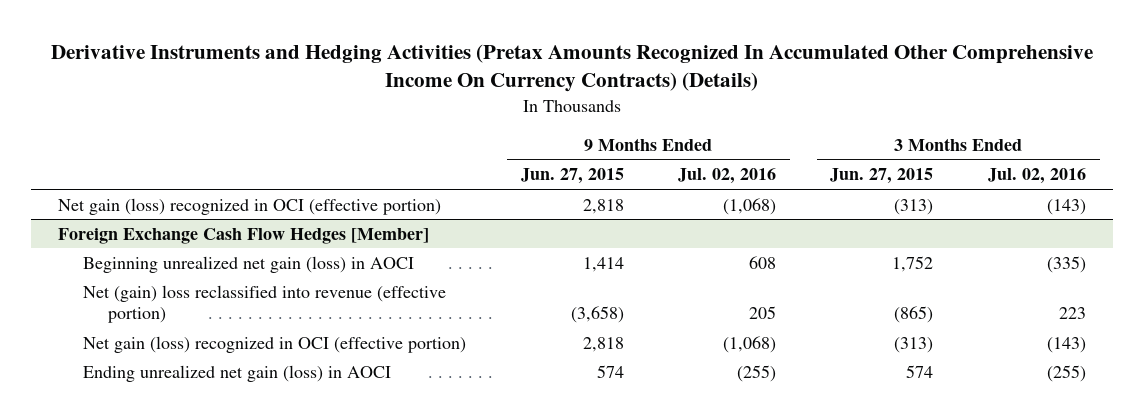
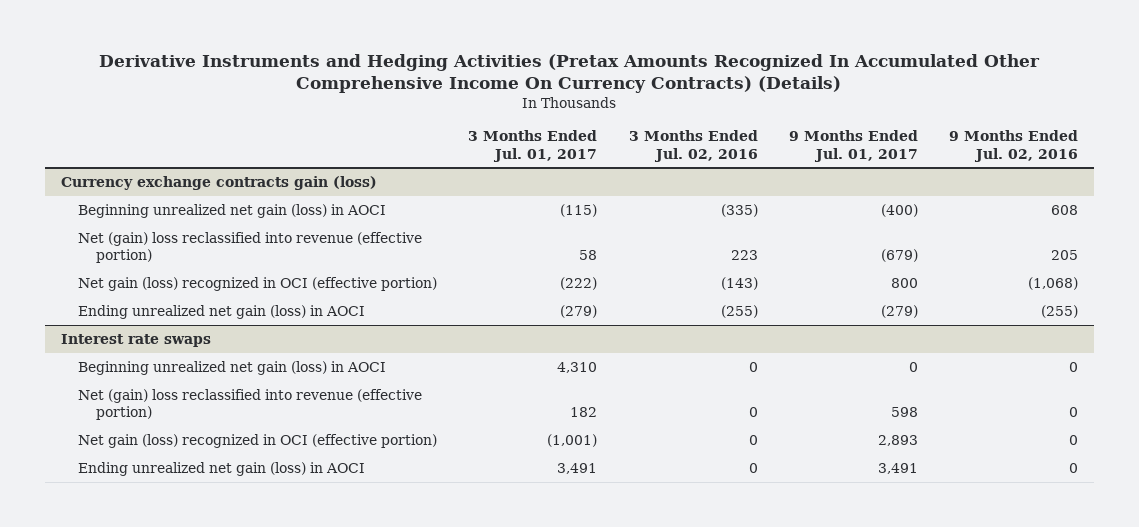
- | 9 Months Ended Jun. 27, 2015 | 9 Months Ended Jul. 02, 2016 | 3 Months Ended Jun. 27, 2015 | 3 Months Ended Jul. 02, 2016
+ | 3 Months Ended Jul. 01, 2017 | 3 Months Ended Jul. 02, 2016 | 9 Months Ended Jul. 01, 2017 | 9 Months Ended Jul. 02, 2016
- Net gain (loss) recognized in OCI (effective portion) | 2,818 | (1,068) | (313) | (143)
- Foreign Exchange Cash Flow Hedges [Member]
+ Currency exchange contracts gain (loss)
+ Interest rate swaps
+ Beginning unrealized net gain (loss) in AOCI | 4,310 | 0 | 0 | 0
+ Net (gain) loss reclassified into revenue (effective portion) | 182 | 0 | 598 | 0
+ Net gain (loss) recognized in OCI (effective portion) | (1,001) | 0 | 2,893 | 0
+ Ending unrealized net gain (loss) in AOCI | 3,491 | 0 | 3,491 | 0

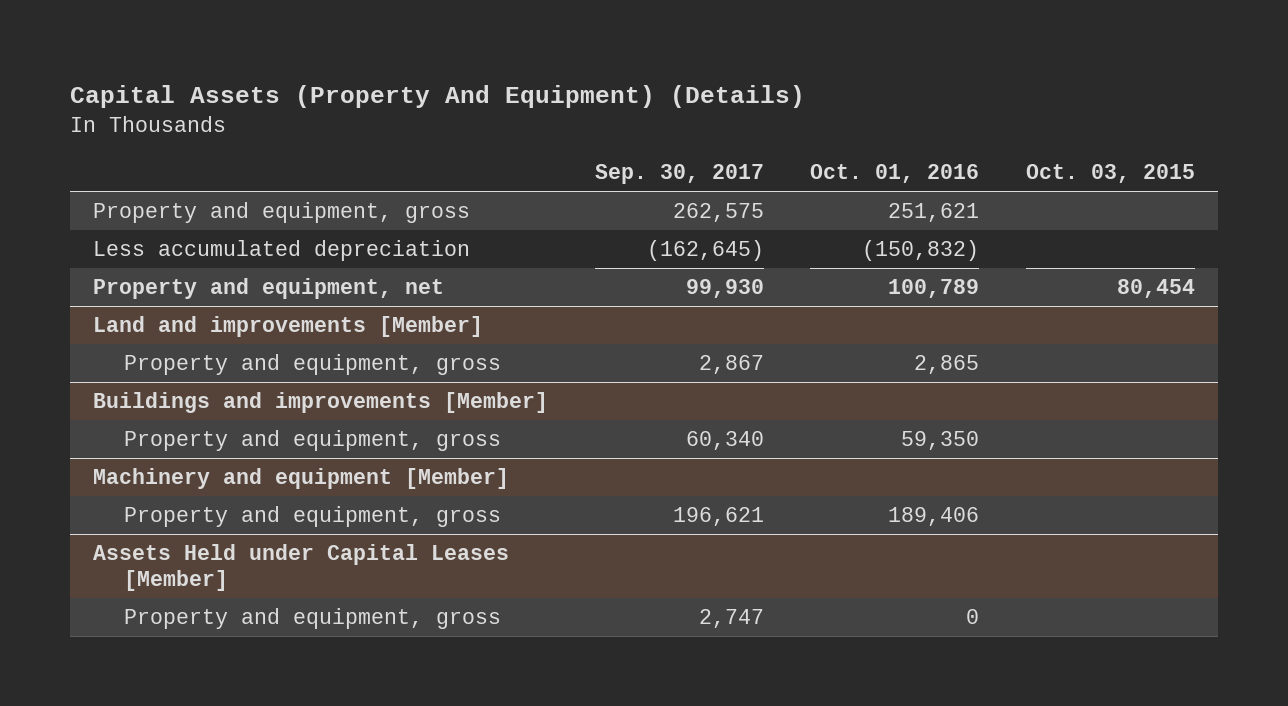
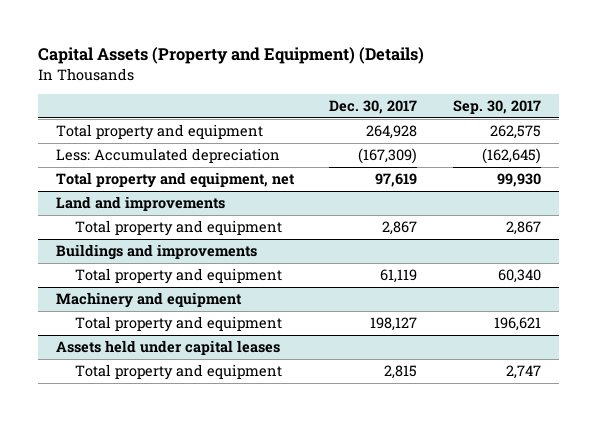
- Capital Assets (Property And Equipment) (Details)
+ Capital Assets (Property and Equipment) (Details)
- | Sep. 30, 2017 | Oct. 01, 2016 | Oct. 03, 2015
+ | Dec. 30, 2017 | Sep. 30, 2017
- Property and equipment, gross | 262,575 | 251,621 |
- Less accumulated depreciation | (162,645) | (150,832) |
- Property and equipment, net | 99,930 | 100,789 | 80,454
- Land and improvements [Member]
- Property and equipment, gross | 2,867 | 2,865 |
- Buildings and improvements [Member]
- Property and equipment, gross | 60,340 | 59,350 |
- Machinery and equipment [Member]
- Property and equipment, gross | 196,621 | 189,406 |
- Assets Held under Capital Leases [Member]
- Property and equipment, gross | 2,747 | 0 |
+ Total property and equipment | 264,928 | 262,575
+ Less: Accumulated depreciation | (167,309) | (162,645)
+ Total property and equipment, net | 97,619 | 99,930
+ Land and improvements
+ Total property and equipment | 2,867 | 2,867
+ Buildings and improvements
+ Total property and equipment | 61,119 | 60,340
+ Machinery and equipment
+ Total property and equipment | 198,127 | 196,621
+ Assets held under capital leases
+ Total property and equipment | 2,815 | 2,747

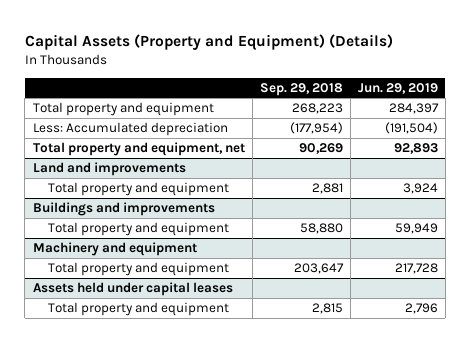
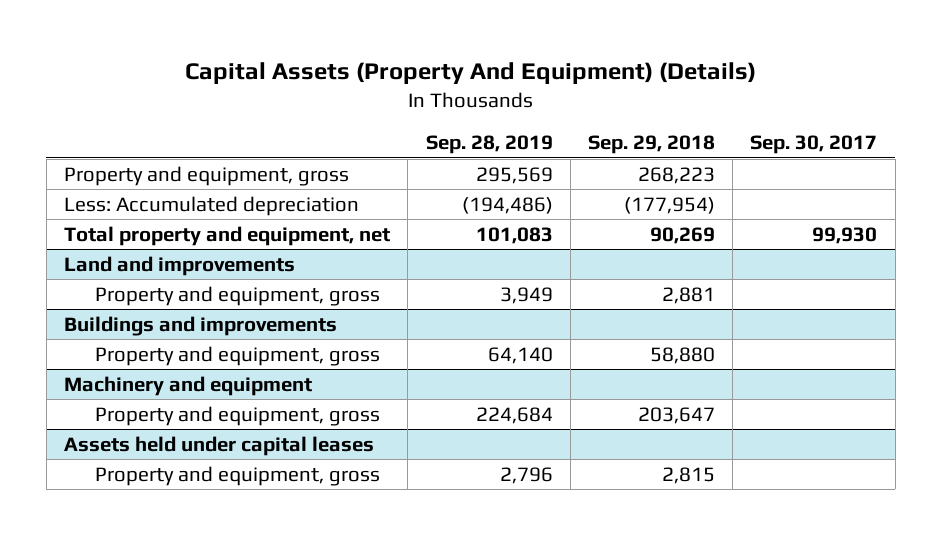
- Capital Assets (Property and Equipment) (Details)
+ Capital Assets (Property And Equipment) (Details)
- | Sep. 29, 2018 | Jun. 29, 2019
+ | Sep. 28, 2019 | Sep. 29, 2018 | Sep. 30, 2017
- Total property and equipment | 268,223 | 284,397
+ Property and equipment, gross | 295,569 | 268,223 |
@ Land and improvements
- Total property and equipment | 2,881 | 3,924
+ Property and equipment, gross | 3,949 | 2,881 |
@ Buildings and improvements
- Total property and equipment | 58,880 | 59,949
+ Property and equipment, gross | 64,140 | 58,880 |
@ Machinery and equipment
- Total property and equipment | 203,647 | 217,728
+ Property and equipment, gross | 224,684 | 203,647 |
@ Assets held under capital leases
- Total property and equipment | 2,815 | 2,796
+ Property and equipment, gross | 2,796 | 2,815 |

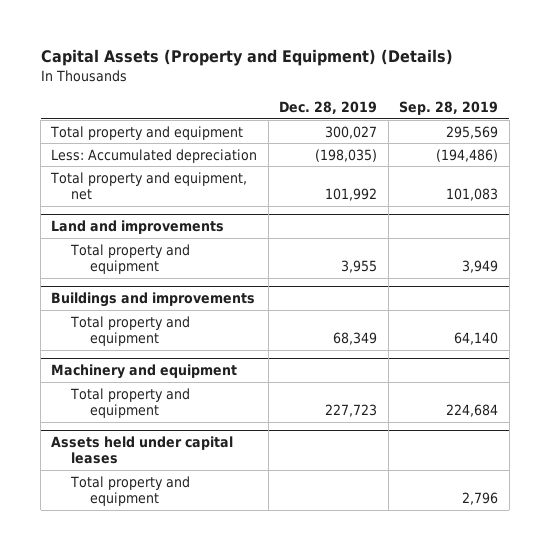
- Capital Assets (Property And Equipment) (Details)
+ Capital Assets (Property and Equipment) (Details)
- | Sep. 28, 2019 | Sep. 29, 2018 | Sep. 30, 2017
+ | Dec. 28, 2019 | Sep. 28, 2019
- Property and equipment, gross | 295,569 | 268,223 |
+ Total property and equipment | 300,027 | 295,569
@ Land and improvements
- Property and equipment, gross | 3,949 | 2,881 |
+ Total property and equipment | 3,955 | 3,949
@ Buildings and improvements
- Property and equipment, gross | 64,140 | 58,880 |
+ Total property and equipment | 68,349 | 64,140
@ Machinery and equipment
- Property and equipment, gross | 224,684 | 203,647 |
+ Total property and equipment | 227,723 | 224,684
@ Assets held under capital leases
- Property and equipment, gross | 2,796 | 2,815 |
+ Total property and equipment | | 2,796

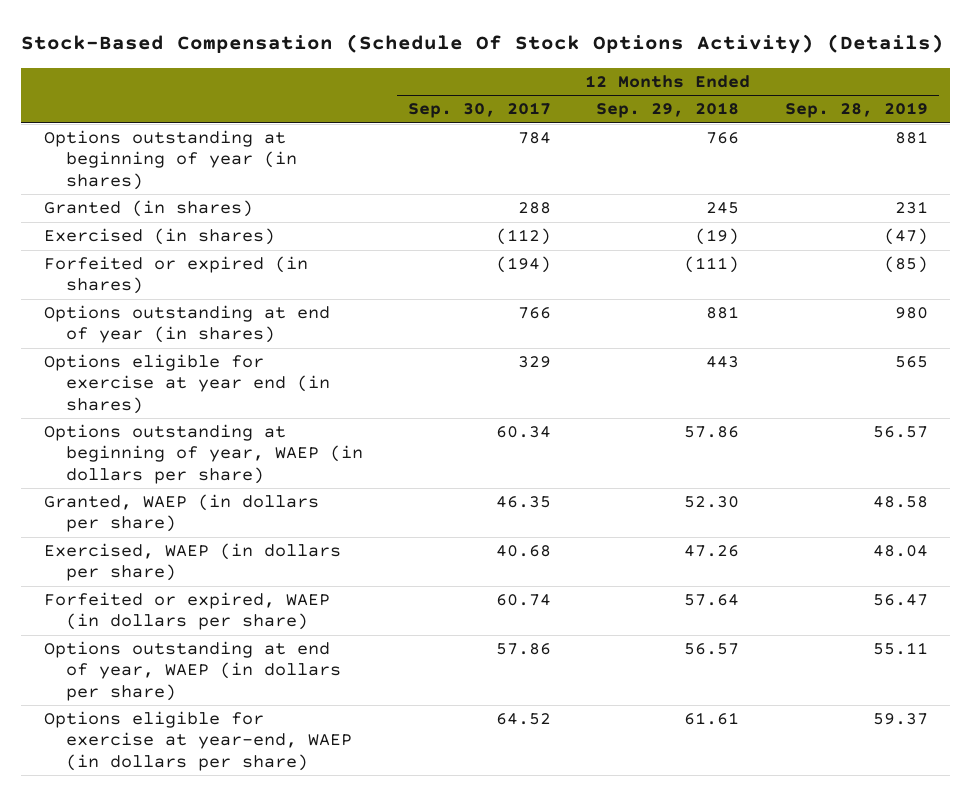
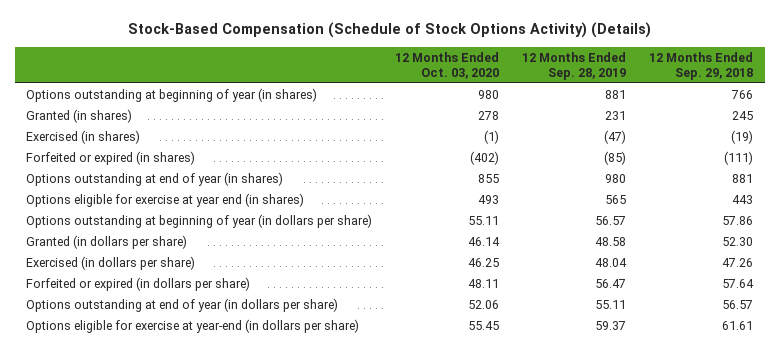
- Stock-Based Compensation (Schedule Of Stock Options Activity) (Details)
+ Stock-Based Compensation (Schedule of Stock Options Activity) (Details)
- | 12 Months Ended Sep. 30, 2017 | 12 Months Ended Sep. 29, 2018 | 12 Months Ended Sep. 28, 2019
+ | 12 Months Ended Oct. 03, 2020 | 12 Months Ended Sep. 28, 2019 | 12 Months Ended Sep. 29, 2018
- Options outstanding at beginning of year, WAEP (in dollars per share) | 60.34 | 57.86 | 56.57
- Granted, WAEP (in dollars per share) | 46.35 | 52.30 | 48.58
- Exercised, WAEP (in dollars per share) | 40.68 | 47.26 | 48.04
- Forfeited or expired, WAEP (in dollars per share) | 60.74 | 57.64 | 56.47
- Options outstanding at end of year, WAEP (in dollars per share) | 57.86 | 56.57 | 55.11
- Options eligible for exercise at year-end, WAEP (in dollars per share) | 64.52 | 61.61 | 59.37
+ Options outstanding at beginning of year (in dollars per share) | 55.11 | 56.57 | 57.86
+ Granted (in dollars per share) | 46.14 | 48.58 | 52.30
+ Exercised (in dollars per share) | 46.25 | 48.04 | 47.26
+ Forfeited or expired (in dollars per share) | 48.11 | 56.47 | 57.64
+ Options outstanding at end of year (in dollars per share) | 52.06 | 55.11 | 56.57
+ Options eligible for exercise at year-end (in dollars per share) | 55.45 | 59.37 | 61.61

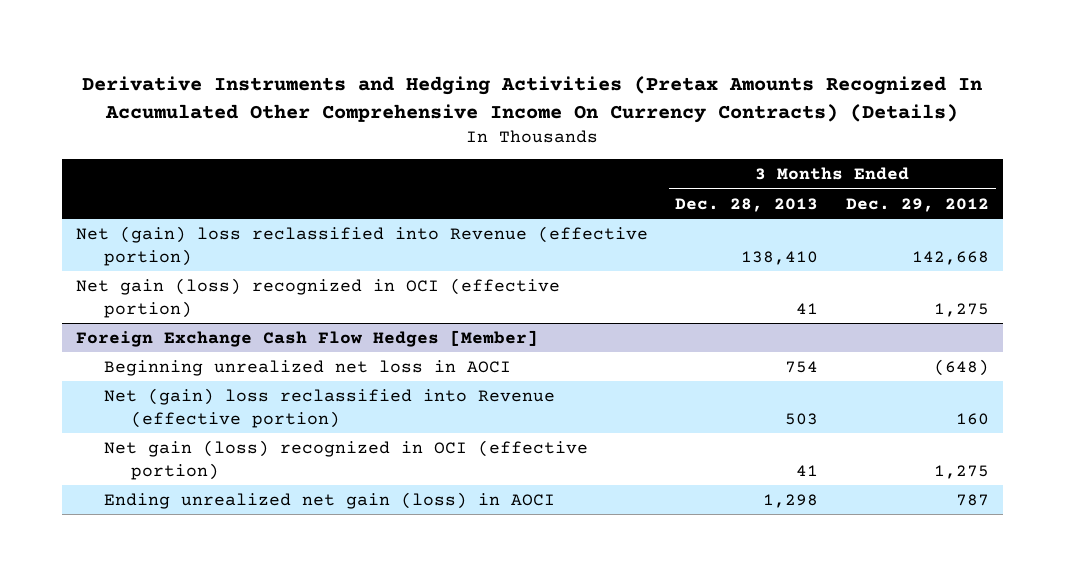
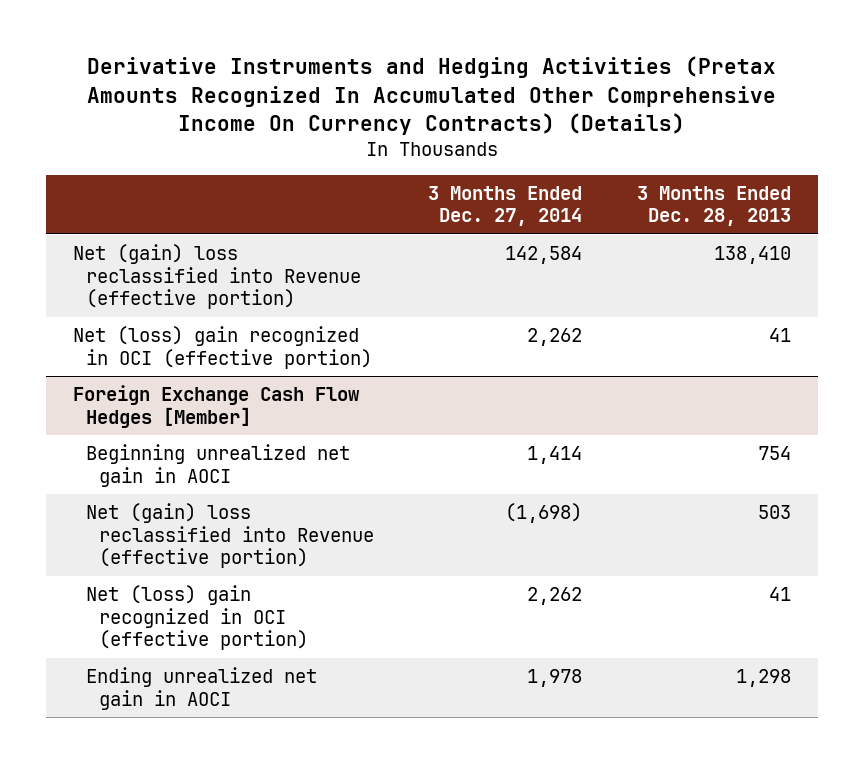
- | 3 Months Ended Dec. 28, 2013 | 3 Months Ended Dec. 29, 2012
+ | 3 Months Ended Dec. 27, 2014 | 3 Months Ended Dec. 28, 2013
- Net gain (loss) recognized in OCI (effective portion) | 41 | 1,275
+ Net (loss) gain recognized in OCI (effective portion) | 2,262 | 41
@ Foreign Exchange Cash Flow Hedges [Member]
- Beginning unrealized net loss in AOCI | 754 | (648)
+ Beginning unrealized net gain in AOCI | 1,414 | 754
- Net gain (loss) recognized in OCI (effective portion) | 41 | 1,275
- Ending unrealized net gain (loss) in AOCI | 1,298 | 787
+ Net (loss) gain recognized in OCI (effective portion) | 2,262 | 41
+ Ending unrealized net gain in AOCI | 1,978 | 1,298

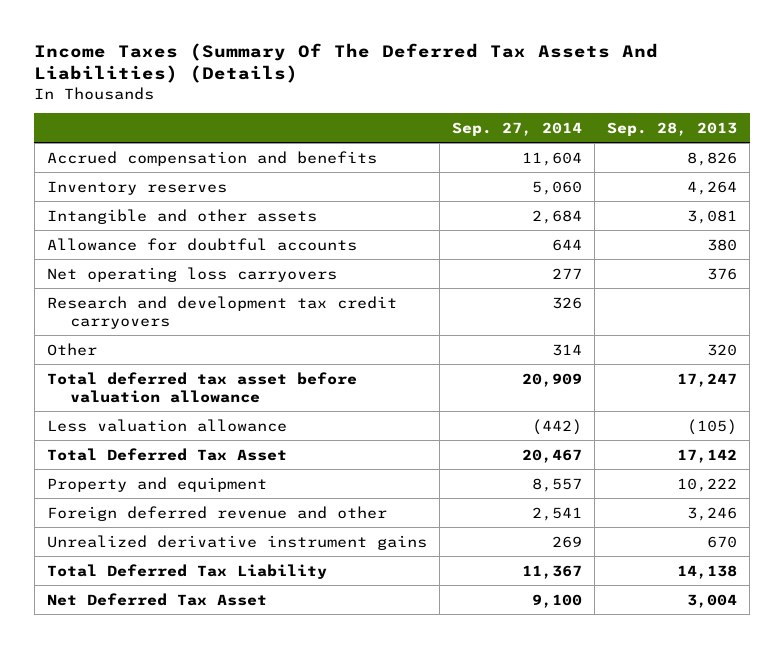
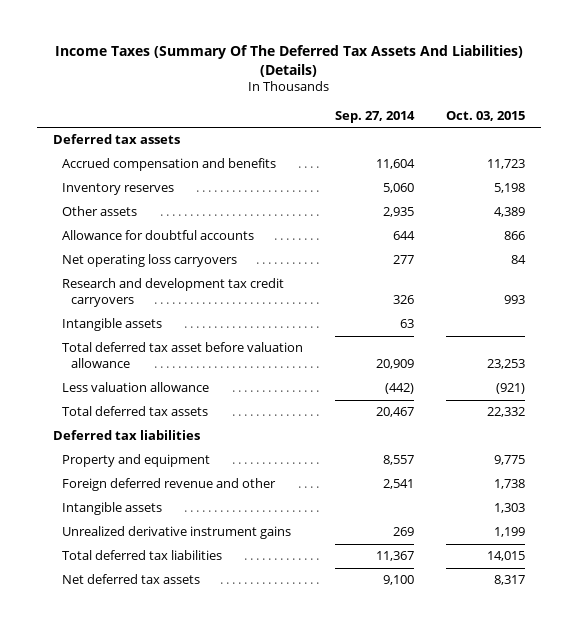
- | Sep. 27, 2014 | Sep. 28, 2013
+ | Sep. 27, 2014 | Oct. 03, 2015
+ Deferred tax assets
- Intangible and other assets | 2,684 | 3,081
+ Other assets | 2,935 | 4,389
- Other | 314 | 320
+ Intangible assets | 63 |
- Total Deferred Tax Asset | 20,467 | 17,142
+ Total deferred tax assets | 20,467 | 22,332
+ Deferred tax liabilities
+ Intangible assets | | 1,303
- Total Deferred Tax Liability | 11,367 | 14,138
- Net Deferred Tax Asset | 9,100 | 3,004
+ Total deferred tax liabilities | 11,367 | 14,015
+ Net deferred tax assets | 9,100 | 8,317

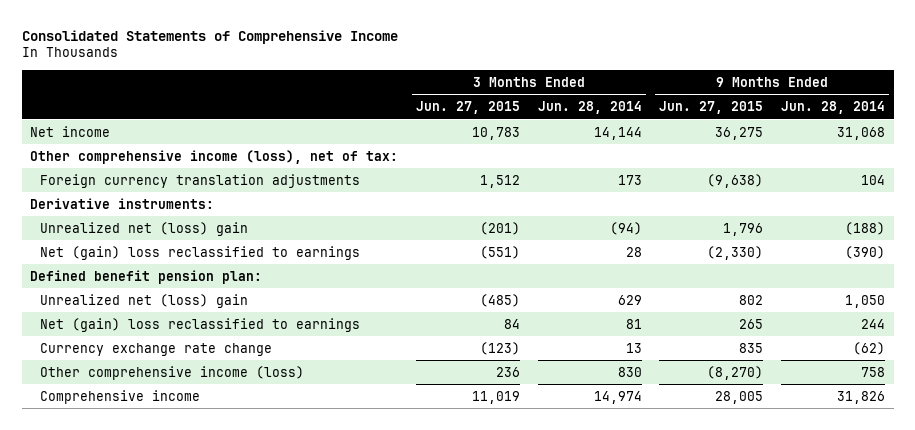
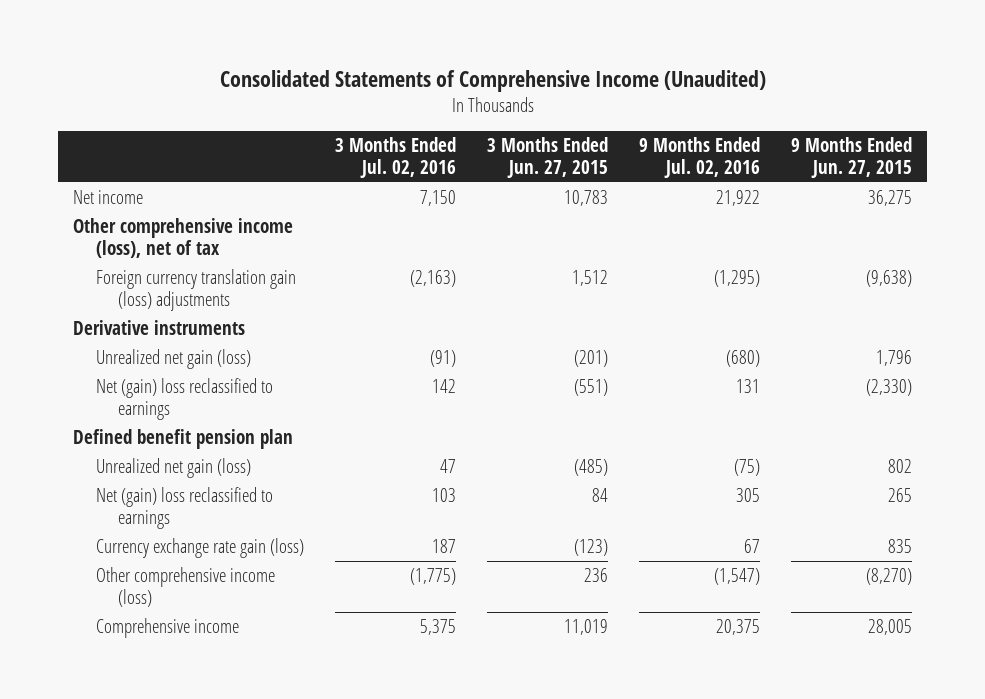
- Consolidated Statements of Comprehensive Income
+ Consolidated Statements of Comprehensive Income (Unaudited)
- | 3 Months Ended Jun. 27, 2015 | 3 Months Ended Jun. 28, 2014 | 9 Months Ended Jun. 27, 2015 | 9 Months Ended Jun. 28, 2014
+ | 3 Months Ended Jul. 02, 2016 | 3 Months Ended Jun. 27, 2015 | 9 Months Ended Jul. 02, 2016 | 9 Months Ended Jun. 27, 2015
- Other comprehensive income (loss), net of tax:
- Foreign currency translation adjustments | 1,512 | 173 | (9,638) | 104
- Derivative instruments:
- Unrealized net (loss) gain | (201) | (94) | 1,796 | (188)
+ Other comprehensive income (loss), net of tax
+ Foreign currency translation gain (loss) adjustments | (2,163) | 1,512 | (1,295) | (9,638)
+ Derivative instruments
+ Unrealized net gain (loss) | (91) | (201) | (680) | 1,796
- Defined benefit pension plan:
- Unrealized net (loss) gain | (485) | 629 | 802 | 1,050
+ Defined benefit pension plan
+ Unrealized net gain (loss) | 47 | (485) | (75) | 802
- Currency exchange rate change | (123) | 13 | 835 | (62)
+ Currency exchange rate gain (loss) | 187 | (123) | 67 | 835

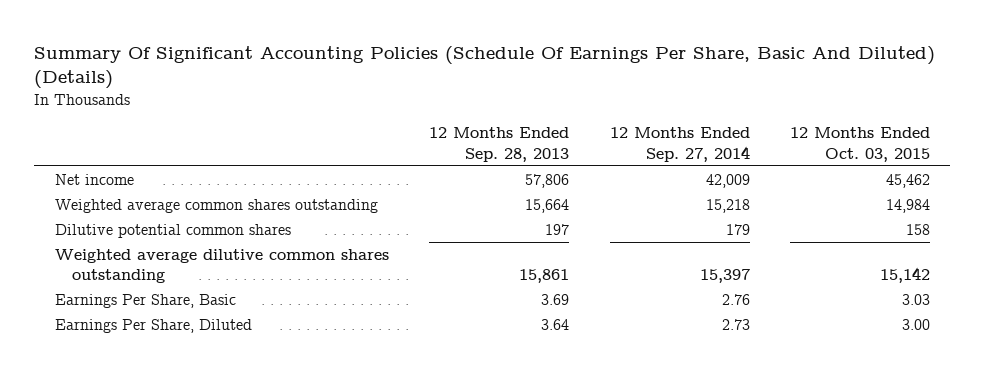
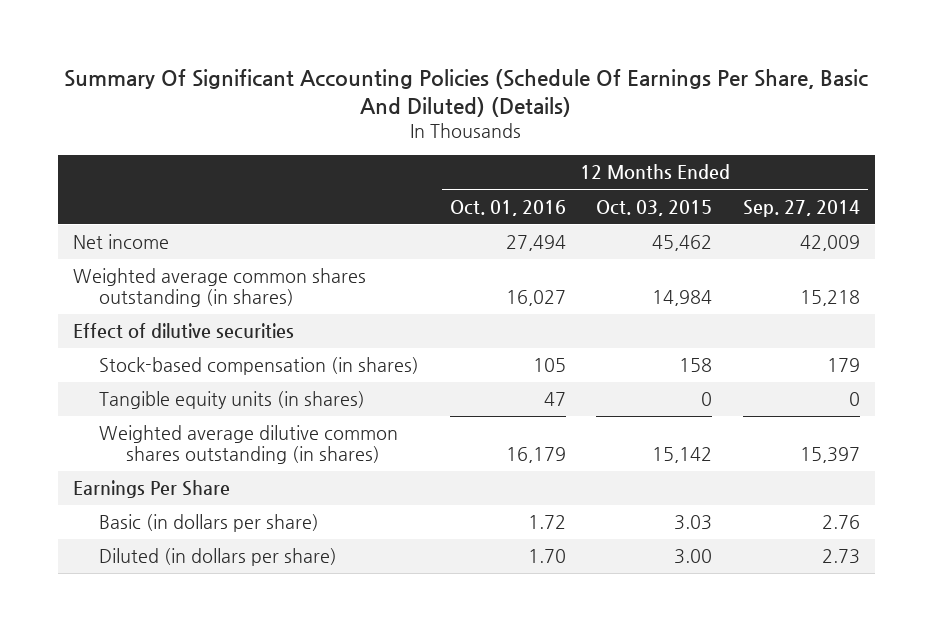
- | 12 Months Ended Sep. 28, 2013 | 12 Months Ended Sep. 27, 2014 | 12 Months Ended Oct. 03, 2015
+ | 12 Months Ended Oct. 01, 2016 | 12 Months Ended Oct. 03, 2015 | 12 Months Ended Sep. 27, 2014
- Weighted average common shares outstanding | 15,664 | 15,218 | 14,984
- Dilutive potential common shares | 197 | 179 | 158
- Weighted average dilutive common shares outstanding | 15,861 | 15,397 | 15,142
- Earnings Per Share, Basic | 3.69 | 2.76 | 3.03
- Earnings Per Share, Diluted | 3.64 | 2.73 | 3.00
+ Weighted average common shares outstanding (in shares) | 16,027 | 14,984 | 15,218
+ Effect of dilutive securities
+ Stock-based compensation (in shares) | 105 | 158 | 179
+ Tangible equity units (in shares) | 47 | 0 | 0
+ Weighted average dilutive common shares outstanding (in shares) | 16,179 | 15,142 | 15,397
+ Earnings Per Share
+ Basic (in dollars per share) | 1.72 | 3.03 | 2.76
+ Diluted (in dollars per share) | 1.70 | 3.00 | 2.73

